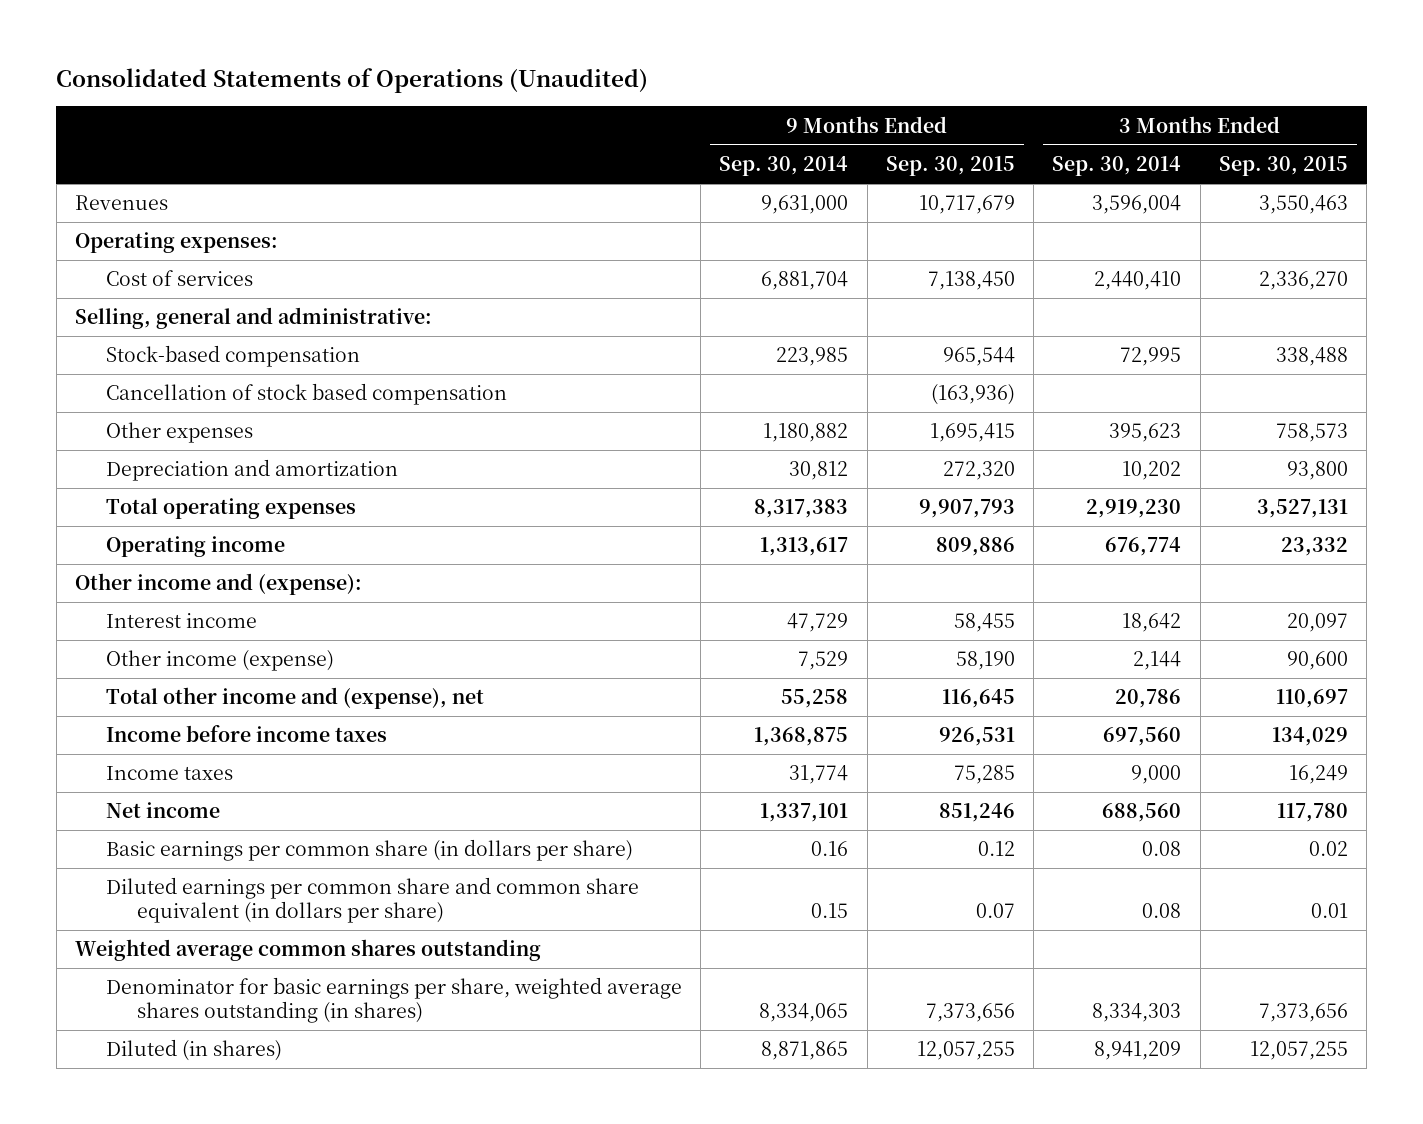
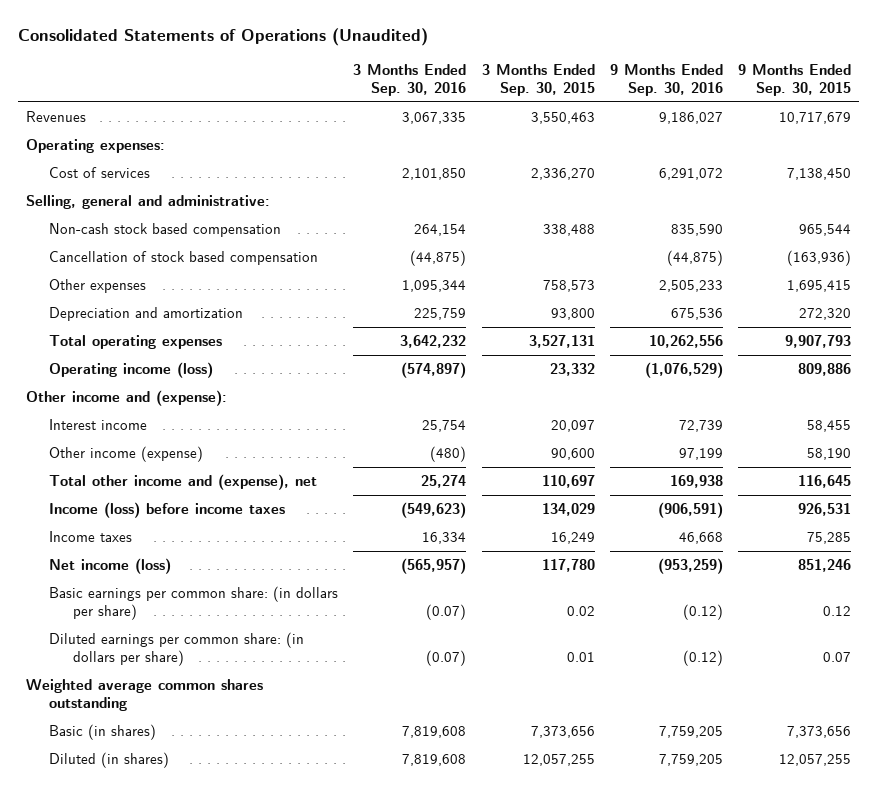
- | 9 Months Ended Sep. 30, 2014 | 9 Months Ended Sep. 30, 2015 | 3 Months Ended Sep. 30, 2014 | 3 Months Ended Sep. 30, 2015
+ | 3 Months Ended Sep. 30, 2016 | 3 Months Ended Sep. 30, 2015 | 9 Months Ended Sep. 30, 2016 | 9 Months Ended Sep. 30, 2015
- Stock-based compensation | 223,985 | 965,544 | 72,995 | 338,488
+ Non-cash stock based compensation | 264,154 | 338,488 | 835,590 | 965,544
- Operating income | 1,313,617 | 809,886 | 676,774 | 23,332
+ Operating income (loss) | (574,897) | 23,332 | (1,076,529) | 809,886
- Income before income taxes | 1,368,875 | 926,531 | 697,560 | 134,029
+ Income (loss) before income taxes | (549,623) | 134,029 | (906,591) | 926,531
- Net income | 1,337,101 | 851,246 | 688,560 | 117,780
- Basic earnings per common share (in dollars per share) | 0.16 | 0.12 | 0.08 | 0.02
- Diluted earnings per common share and common share equivalent (in dollars per share) | 0.15 | 0.07 | 0.08 | 0.01
+ Net income (loss) | (565,957) | 117,780 | (953,259) | 851,246
+ Basic earnings per common share: (in dollars per share) | (0.07) | 0.02 | (0.12) | 0.12
+ Diluted earnings per common share: (in dollars per share) | (0.07) | 0.01 | (0.12) | 0.07
- Denominator for basic earnings per share, weighted average shares outstanding (in shares) | 8,334,065 | 7,373,656 | 8,334,303 | 7,373,656
+ Basic (in shares) | 7,819,608 | 7,373,656 | 7,759,205 | 7,373,656

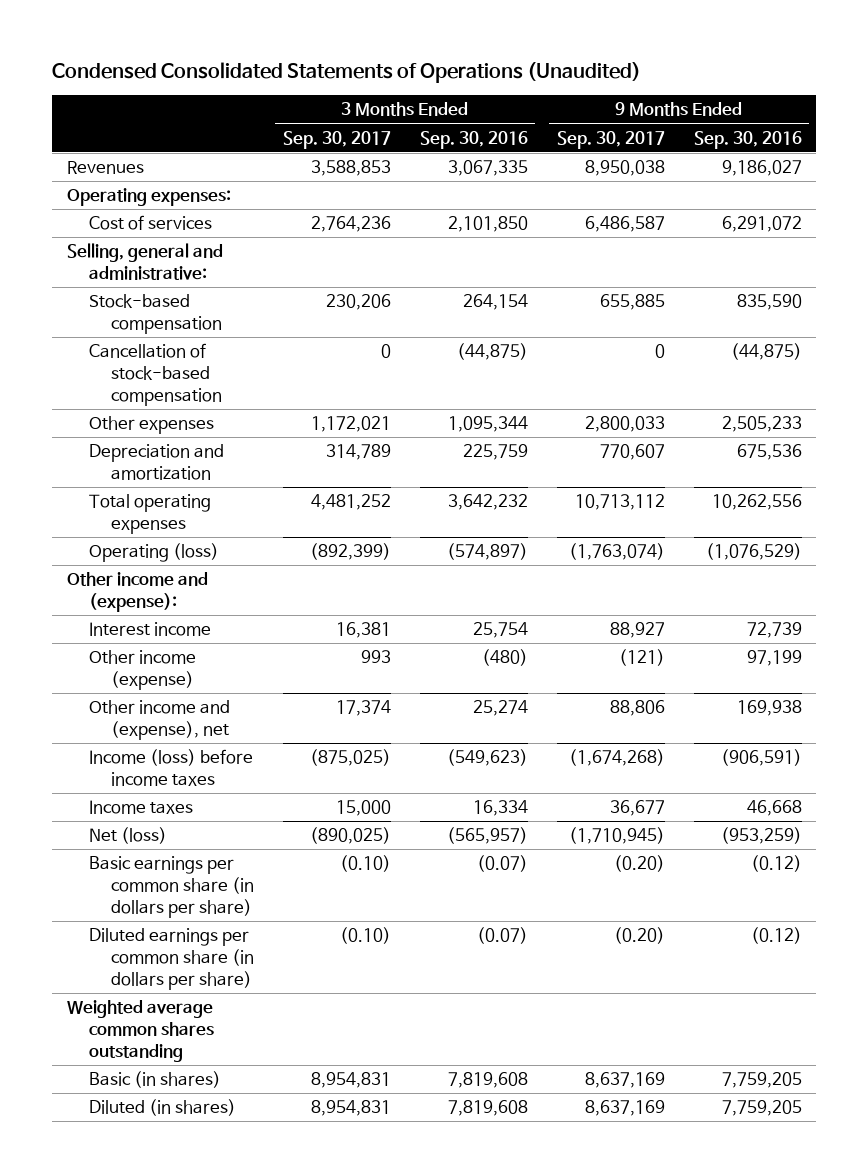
- Consolidated Statements of Operations (Unaudited)
+ Condensed Consolidated Statements of Operations (Unaudited)
- | 3 Months Ended Sep. 30, 2016 | 3 Months Ended Sep. 30, 2015 | 9 Months Ended Sep. 30, 2016 | 9 Months Ended Sep. 30, 2015
+ | 3 Months Ended Sep. 30, 2017 | 3 Months Ended Sep. 30, 2016 | 9 Months Ended Sep. 30, 2017 | 9 Months Ended Sep. 30, 2016
- Non-cash stock based compensation | 264,154 | 338,488 | 835,590 | 965,544
- Cancellation of stock based compensation | (44,875) | | (44,875) | (163,936)
+ Stock-based compensation | 230,206 | 264,154 | 655,885 | 835,590
+ Cancellation of stock-based compensation | 0 | (44,875) | 0 | (44,875)
- Operating income (loss) | (574,897) | 23,332 | (1,076,529) | 809,886
+ Operating (loss) | (892,399) | (574,897) | (1,763,074) | (1,076,529)
- Total other income and (expense), net | 25,274 | 110,697 | 169,938 | 116,645
+ Other income and (expense), net | 17,374 | 25,274 | 88,806 | 169,938
- Net income (loss) | (565,957) | 117,780 | (953,259) | 851,246
- Basic earnings per common share: (in dollars per share) | (0.07) | 0.02 | (0.12) | 0.12
- Diluted earnings per common share: (in dollars per share) | (0.07) | 0.01 | (0.12) | 0.07
+ Net (loss) | (890,025) | (565,957) | (1,710,945) | (953,259)
+ Basic earnings per common share (in dollars per share) | (0.10) | (0.07) | (0.20) | (0.12)
+ Diluted earnings per common share (in dollars per share) | (0.10) | (0.07) | (0.20) | (0.12)

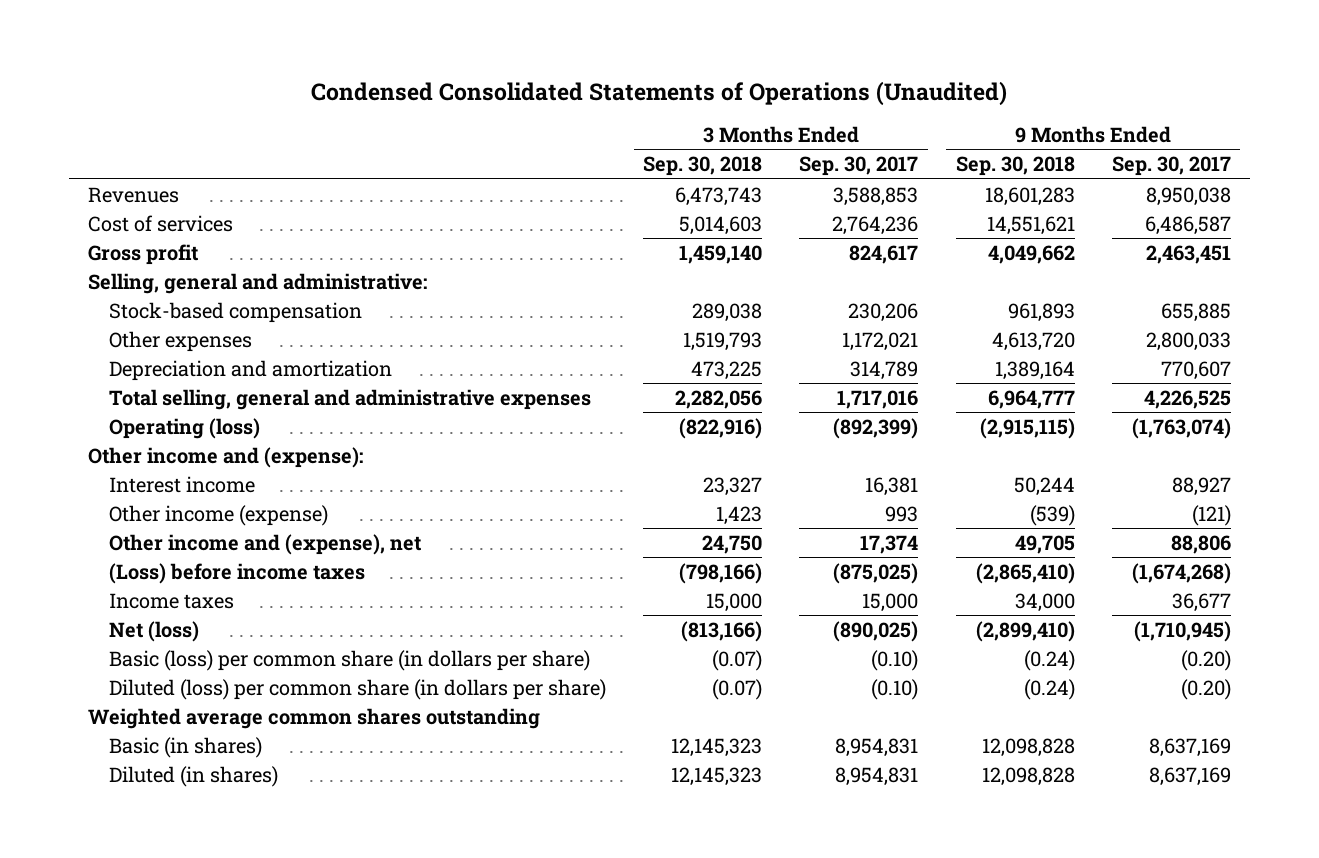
- | 3 Months Ended Sep. 30, 2017 | 3 Months Ended Sep. 30, 2016 | 9 Months Ended Sep. 30, 2017 | 9 Months Ended Sep. 30, 2016
+ | 3 Months Ended Sep. 30, 2018 | 3 Months Ended Sep. 30, 2017 | 9 Months Ended Sep. 30, 2018 | 9 Months Ended Sep. 30, 2017
- Operating expenses:
+ Gross profit | 1,459,140 | 824,617 | 4,049,662 | 2,463,451
- Cancellation of stock-based compensation | 0 | (44,875) | 0 | (44,875)
- Total operating expenses | 4,481,252 | 3,642,232 | 10,713,112 | 10,262,556
+ Total selling, general and administrative expenses | 2,282,056 | 1,717,016 | 6,964,777 | 4,226,525
- Income (loss) before income taxes | (875,025) | (549,623) | (1,674,268) | (906,591)
+ (Loss) before income taxes | (798,166) | (875,025) | (2,865,410) | (1,674,268)
- Basic earnings per common share (in dollars per share) | (0.10) | (0.07) | (0.20) | (0.12)
- Diluted earnings per common share (in dollars per share) | (0.10) | (0.07) | (0.20) | (0.12)
+ Basic (loss) per common share (in dollars per share) | (0.07) | (0.10) | (0.24) | (0.20)
+ Diluted (loss) per common share (in dollars per share) | (0.07) | (0.10) | (0.24) | (0.20)

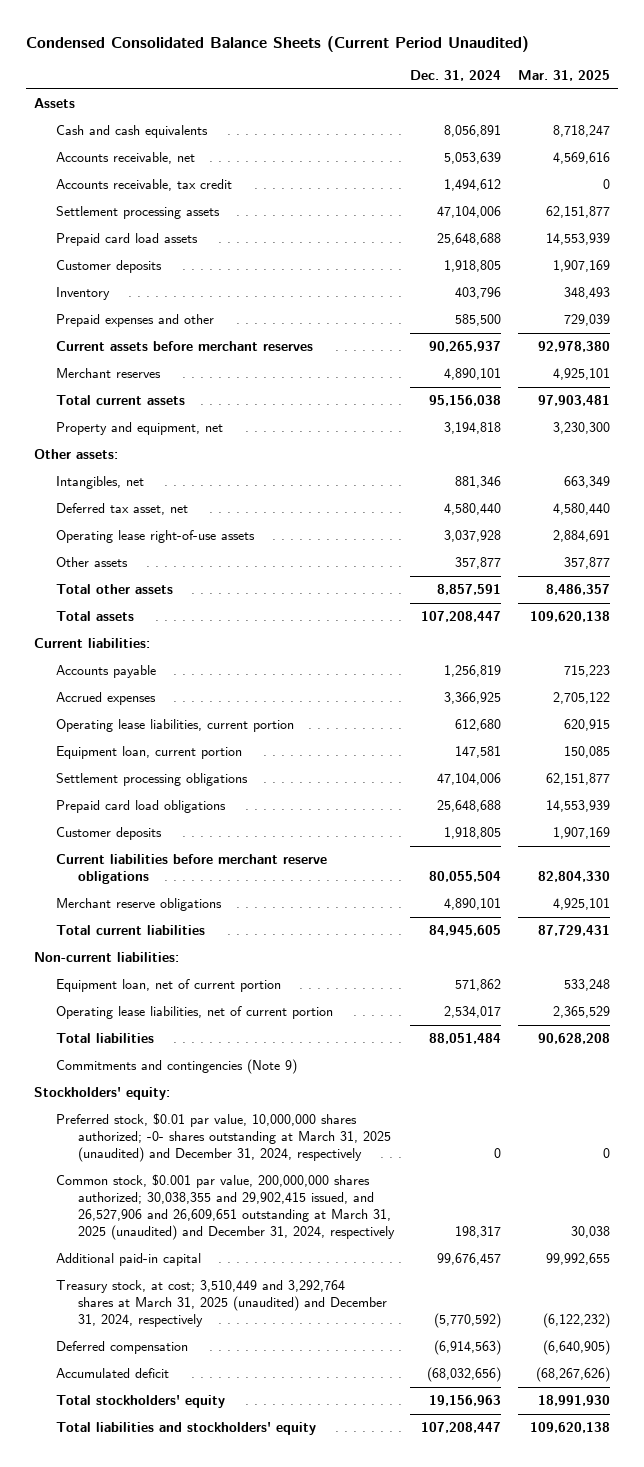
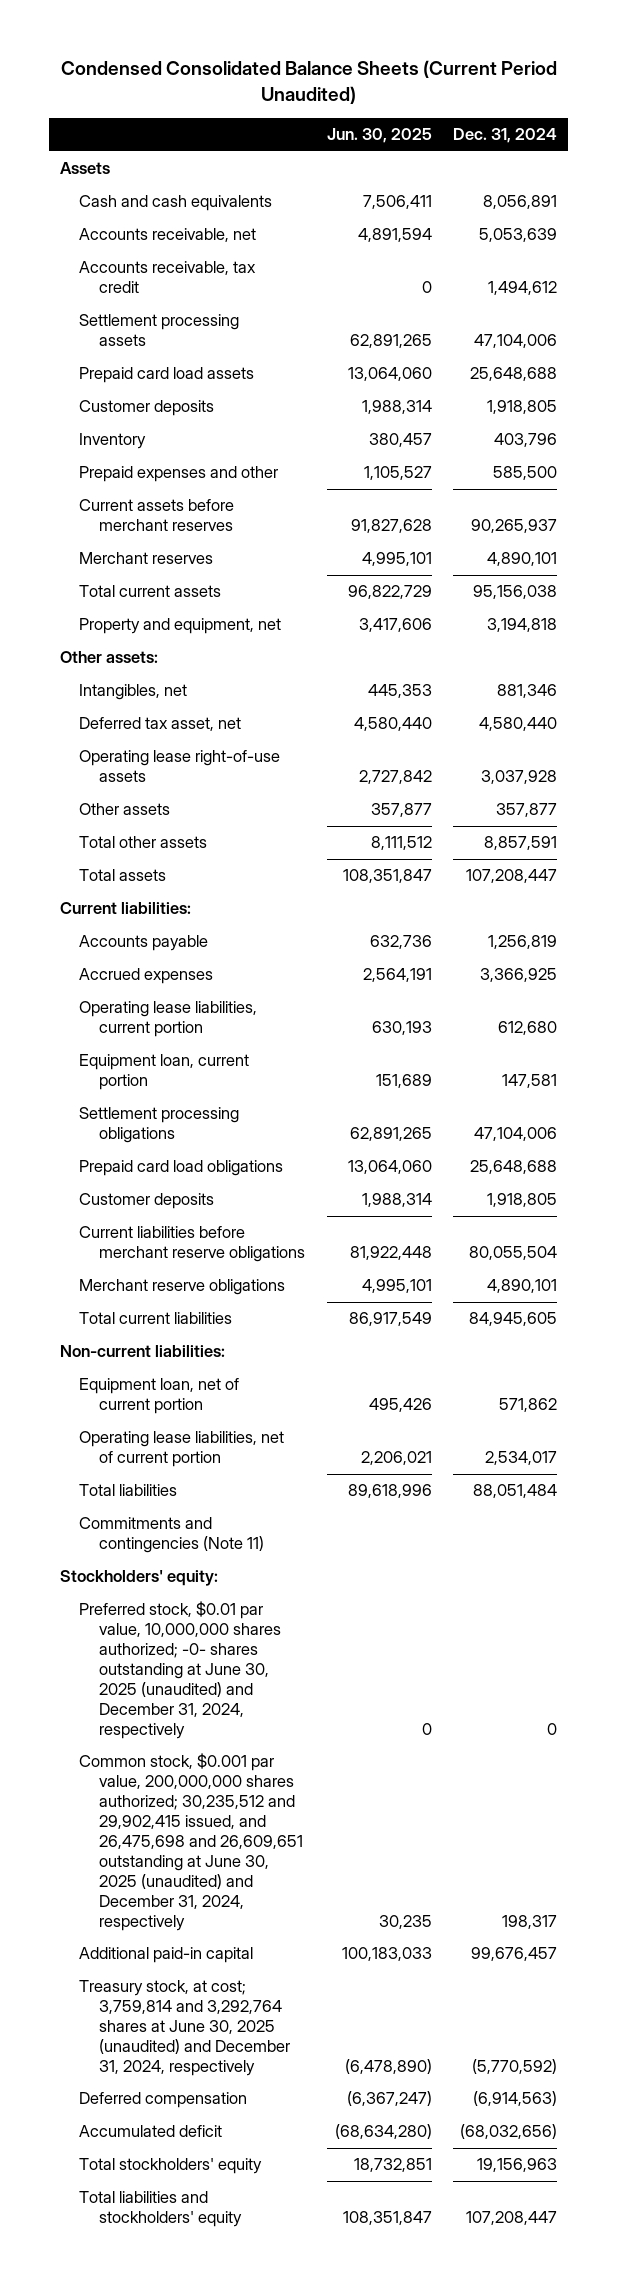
- | Dec. 31, 2024 | Mar. 31, 2025
+ | Jun. 30, 2025 | Dec. 31, 2024
- Commitments and contingencies (Note 9)
+ Commitments and contingencies (Note 11)
- Preferred stock, $0.01 par value, 10,000,000 shares authorized; -0- shares outstanding at March 31, 2025 (unaudited) and December 31, 2024, respectively | 0 | 0
- Common stock, $0.001 par value, 200,000,000 shares authorized; 30,038,355 and 29,902,415 issued, and 26,527,906 and 26,609,651 outstanding at March 31, 2025 (unaudited) and December 31, 2024, respectively | 198,317 | 30,038
+ Preferred stock, $0.01 par value, 10,000,000 shares authorized; -0- shares outstanding at June 30, 2025 (unaudited) and December 31, 2024, respectively | 0 | 0
+ Common stock, $0.001 par value, 200,000,000 shares authorized; 30,235,512 and 29,902,415 issued, and 26,475,698 and 26,609,651 outstanding at June 30, 2025 (unaudited) and December 31, 2024, respectively | 30,235 | 198,317
- Treasury stock, at cost; 3,510,449 and 3,292,764 shares at March 31, 2025 (unaudited) and December 31, 2024, respectively | (5,770,592) | (6,122,232)
+ Treasury stock, at cost; 3,759,814 and 3,292,764 shares at June 30, 2025 (unaudited) and December 31, 2024, respectively | (6,478,890) | (5,770,592)

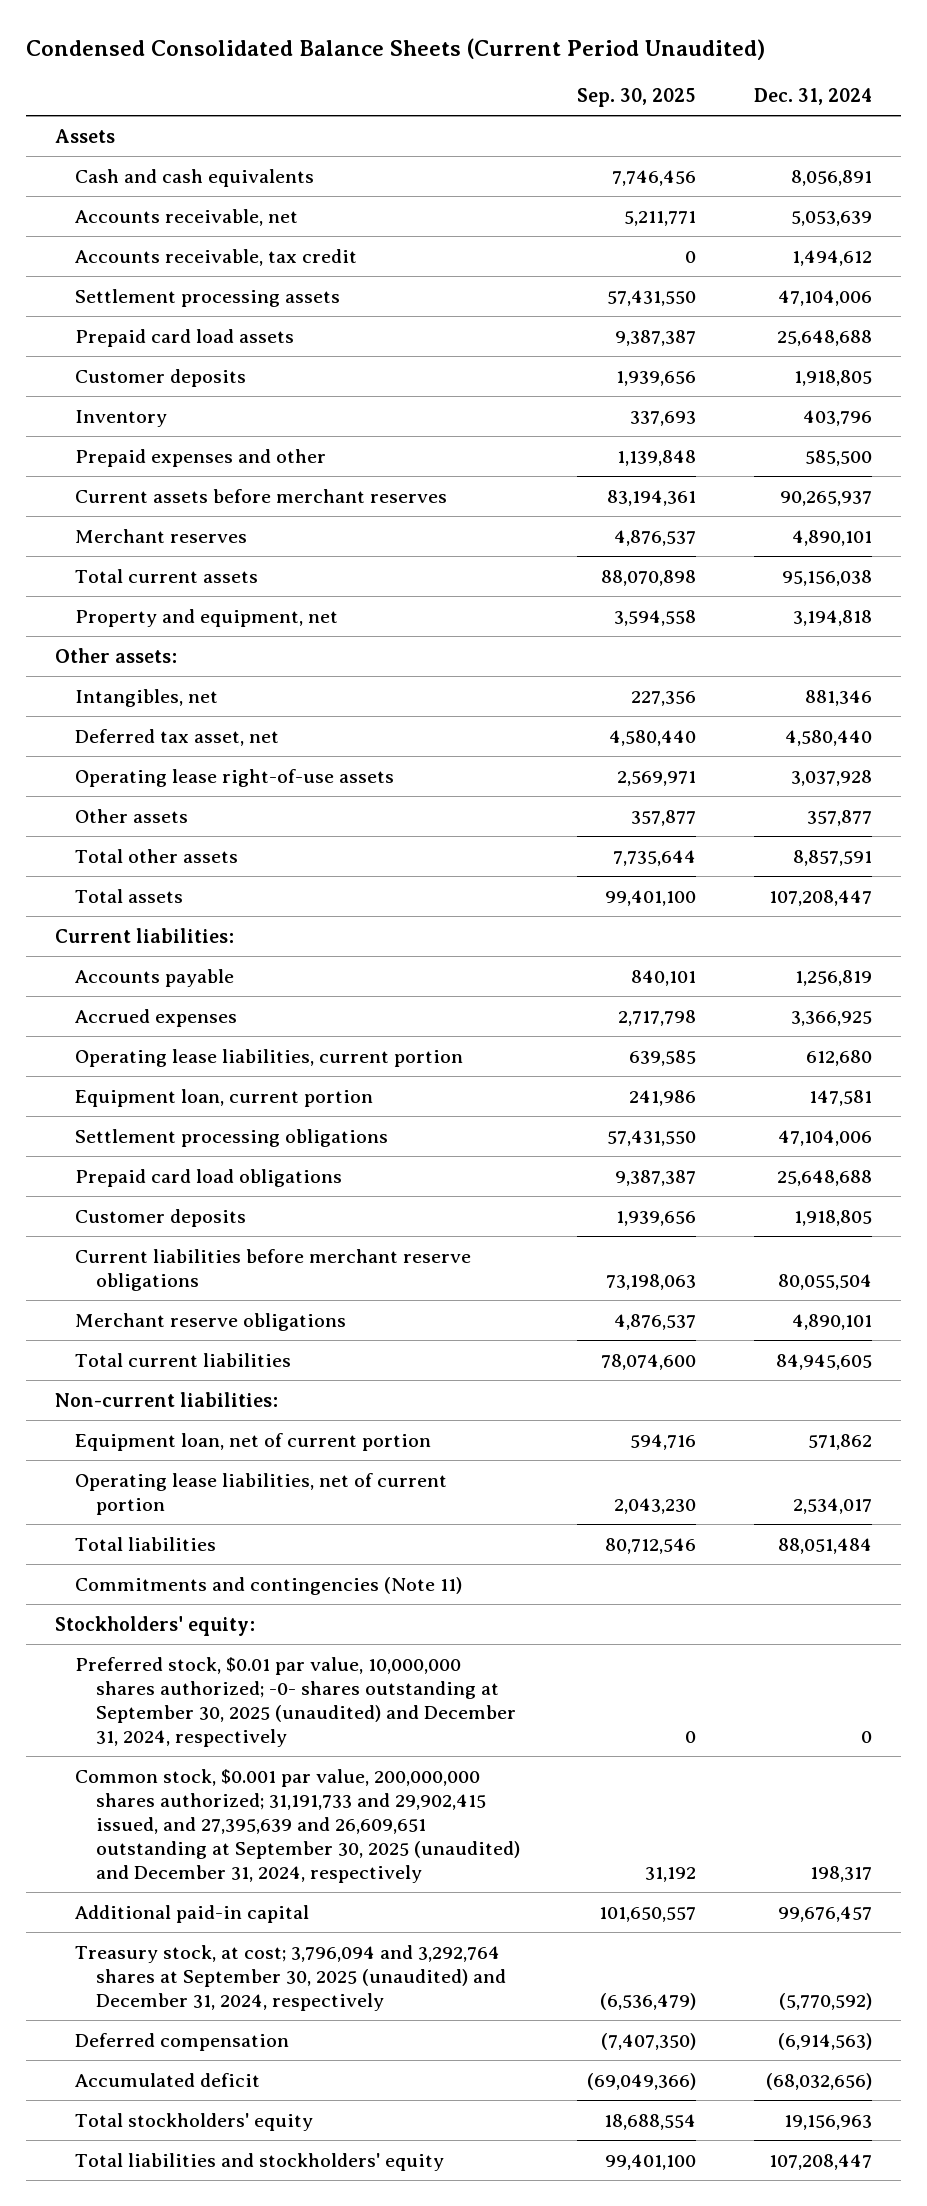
- | Jun. 30, 2025 | Dec. 31, 2024
+ | Sep. 30, 2025 | Dec. 31, 2024
- Preferred stock, $0.01 par value, 10,000,000 shares authorized; -0- shares outstanding at June 30, 2025 (unaudited) and December 31, 2024, respectively | 0 | 0
- Common stock, $0.001 par value, 200,000,000 shares authorized; 30,235,512 and 29,902,415 issued, and 26,475,698 and 26,609,651 outstanding at June 30, 2025 (unaudited) and December 31, 2024, respectively | 30,235 | 198,317
+ Preferred stock, $0.01 par value, 10,000,000 shares authorized; -0- shares outstanding at September 30, 2025 (unaudited) and December 31, 2024, respectively | 0 | 0
+ Common stock, $0.001 par value, 200,000,000 shares authorized; 31,191,733 and 29,902,415 issued, and 27,395,639 and 26,609,651 outstanding at September 30, 2025 (unaudited) and December 31, 2024, respectively | 31,192 | 198,317
- Treasury stock, at cost; 3,759,814 and 3,292,764 shares at June 30, 2025 (unaudited) and December 31, 2024, respectively | (6,478,890) | (5,770,592)
+ Treasury stock, at cost; 3,796,094 and 3,292,764 shares at September 30, 2025 (unaudited) and December 31, 2024, respectively | (6,536,479) | (5,770,592)

